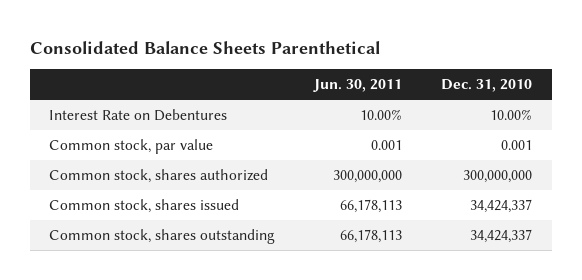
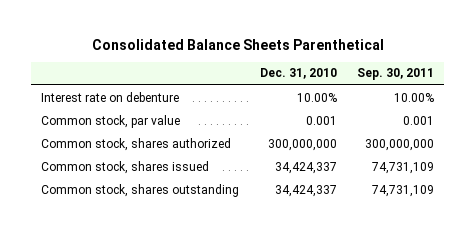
- | Jun. 30, 2011 | Dec. 31, 2010
+ | Dec. 31, 2010 | Sep. 30, 2011
- Interest Rate on Debentures | 10.00% | 10.00%
+ Interest rate on debenture | 10.00% | 10.00%

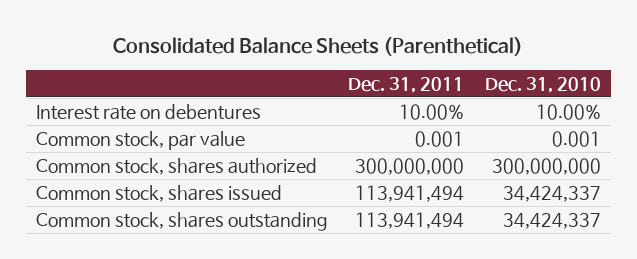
- Consolidated Balance Sheets Parenthetical
+ Consolidated Balance Sheets (Parenthetical)
- | Dec. 31, 2010 | Sep. 30, 2011
+ | Dec. 31, 2011 | Dec. 31, 2010
- Interest rate on debenture | 10.00% | 10.00%
+ Interest rate on debentures | 10.00% | 10.00%

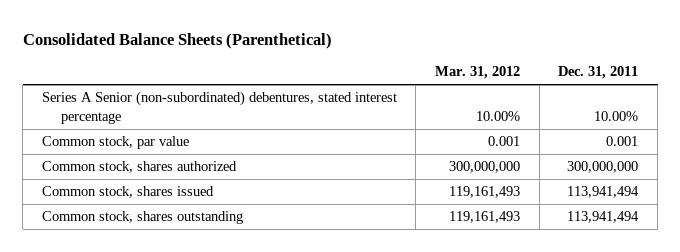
- | Dec. 31, 2011 | Dec. 31, 2010
+ | Mar. 31, 2012 | Dec. 31, 2011
- Interest rate on debentures | 10.00% | 10.00%
+ Series A Senior (non-subordinated) debentures, stated interest percentage | 10.00% | 10.00%

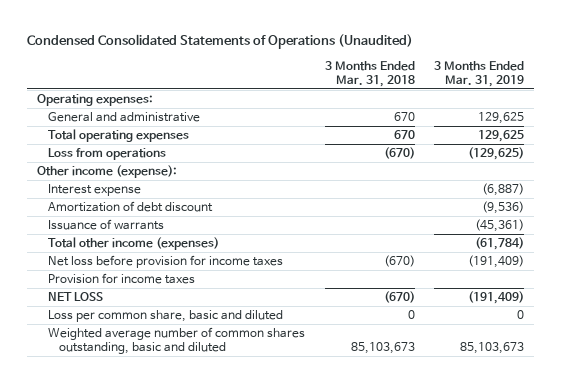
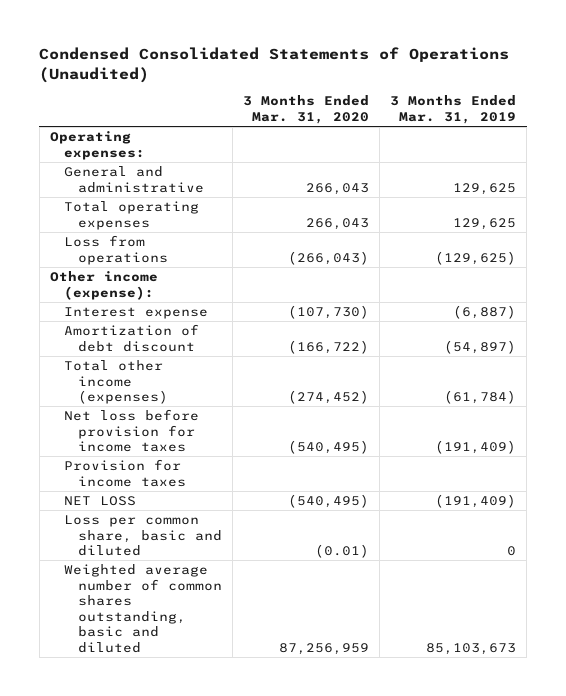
- | 3 Months Ended Mar. 31, 2018 | 3 Months Ended Mar. 31, 2019
+ | 3 Months Ended Mar. 31, 2020 | 3 Months Ended Mar. 31, 2019
- Amortization of debt discount | | (9,536)
- Issuance of warrants | | (45,361)
+ Amortization of debt discount | (166,722) | (54,897)

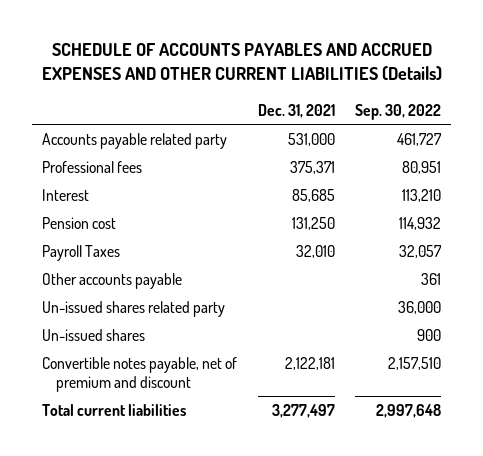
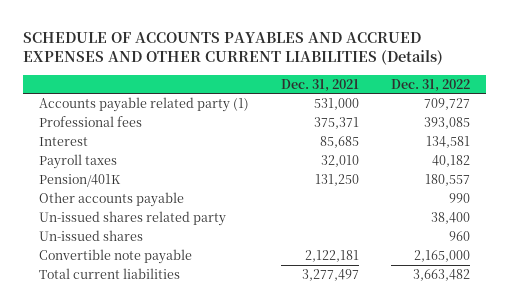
- | Dec. 31, 2021 | Sep. 30, 2022
+ | Dec. 31, 2021 | Dec. 31, 2022
- Accounts payable related party | 531,000 | 461,727
+ Accounts payable related party (1) | 531,000 | 709,727
- Pension cost | 131,250 | 114,932
- Payroll Taxes | 32,010 | 32,057
+ Payroll taxes | 32,010 | 40,182
+ Pension/401K | 131,250 | 180,557
- Convertible notes payable, net of premium and discount | 2,122,181 | 2,157,510
+ Convertible note payable | 2,122,181 | 2,165,000

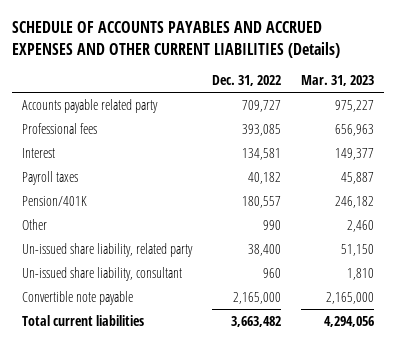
- | Dec. 31, 2021 | Dec. 31, 2022
+ | Dec. 31, 2022 | Mar. 31, 2023
- Accounts payable related party (1) | 531,000 | 709,727
+ Accounts payable related party | 709,727 | 975,227
- Other accounts payable | | 990
- Un-issued shares related party | | 38,400
- Un-issued shares | | 960
+ Other | 990 | 2,460
+ Un-issued share liability, related party | 38,400 | 51,150
+ Un-issued share liability, consultant | 960 | 1,810

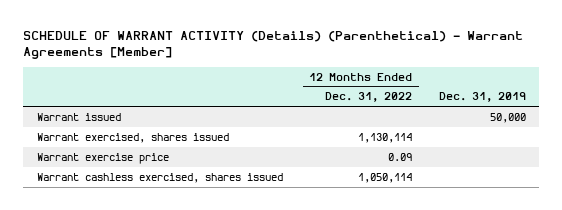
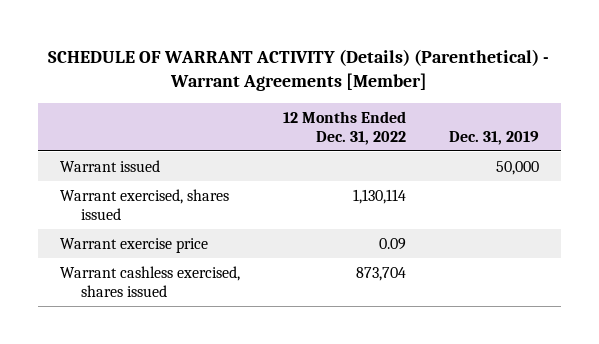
- Warrant cashless exercised, shares issued | 1,050,114 |
+ Warrant cashless exercised, shares issued | 873,704 |

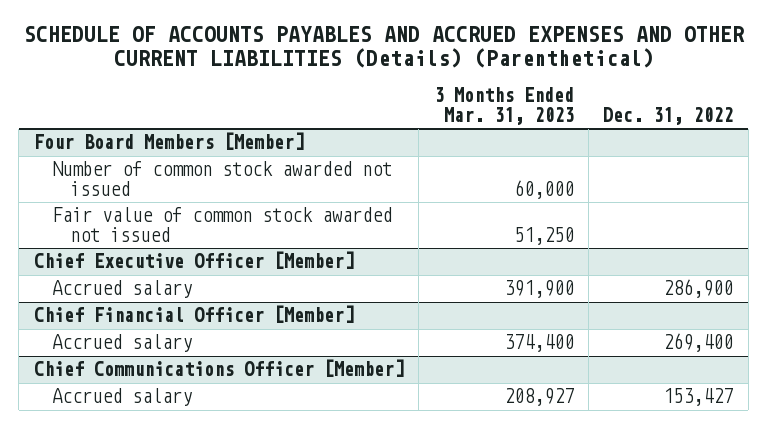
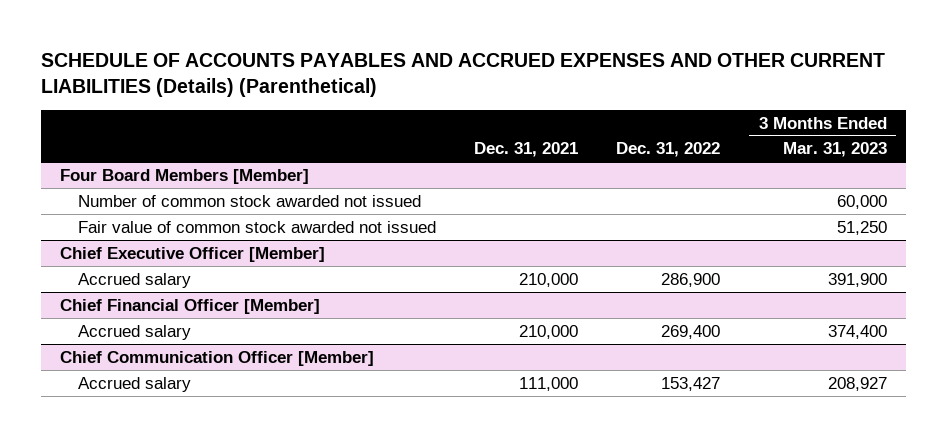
- | 3 Months Ended Mar. 31, 2023 | Dec. 31, 2022
+ | Dec. 31, 2021 | Dec. 31, 2022 | 3 Months Ended Mar. 31, 2023
- Chief Communications Officer [Member]
+ Chief Communication Officer [Member]

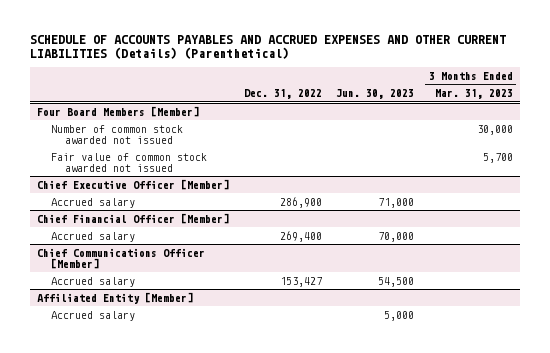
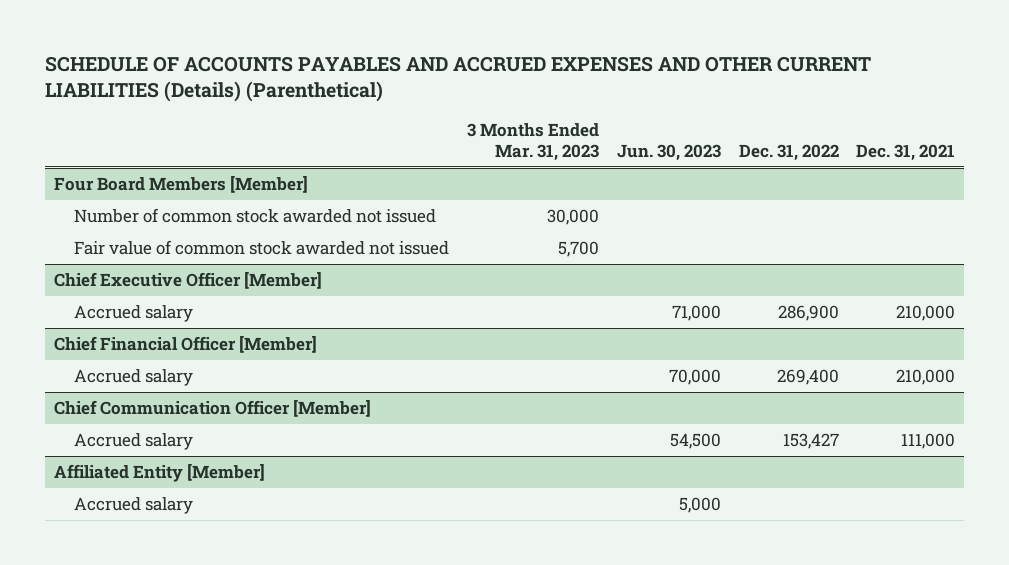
- | Dec. 31, 2022 | Jun. 30, 2023 | 3 Months Ended Mar. 31, 2023
+ | 3 Months Ended Mar. 31, 2023 | Jun. 30, 2023 | Dec. 31, 2022 | Dec. 31, 2021
- Chief Communications Officer [Member]
+ Chief Communication Officer [Member]

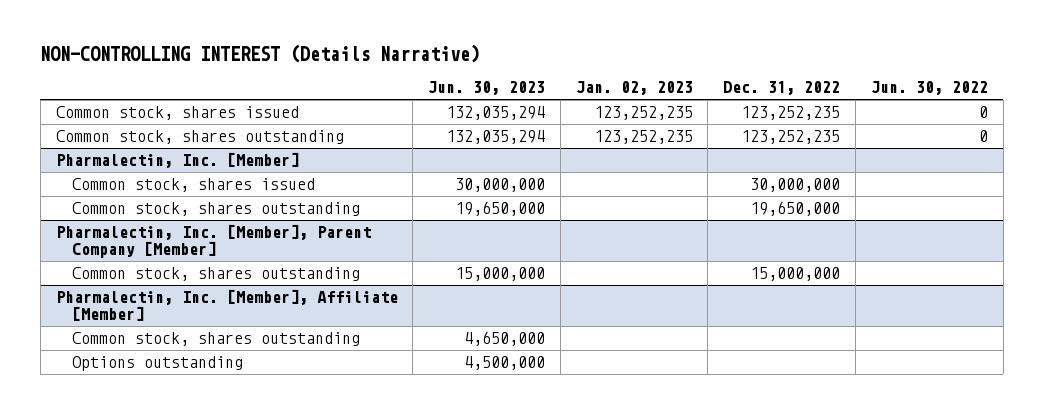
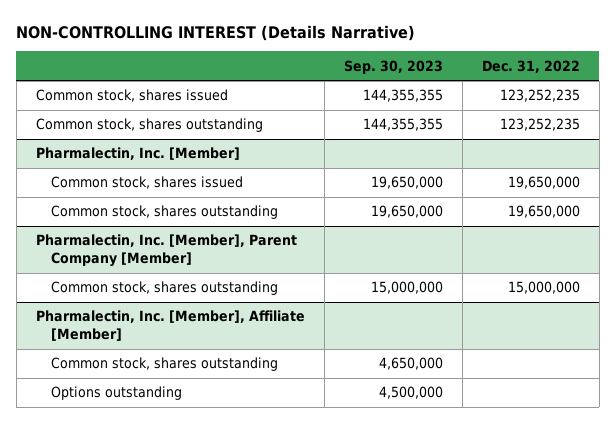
- | Jun. 30, 2023 | Jan. 02, 2023 | Dec. 31, 2022 | Jun. 30, 2022
+ | Sep. 30, 2023 | Dec. 31, 2022
@ Pharmalectin, Inc. [Member]
- Common stock, shares issued | 30,000,000 | | 30,000,000 |
+ Common stock, shares issued | 19,650,000 | 19,650,000

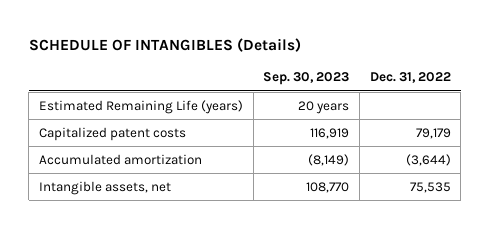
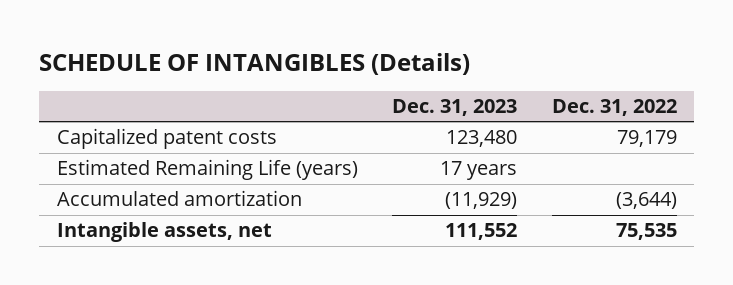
- | Sep. 30, 2023 | Dec. 31, 2022
+ | Dec. 31, 2023 | Dec. 31, 2022
moved down: Estimated Remaining Life (years) | 17 years |

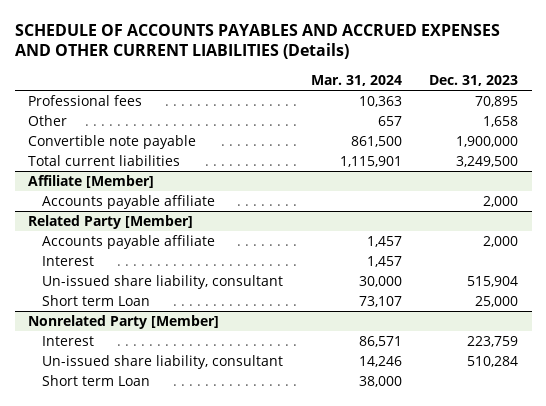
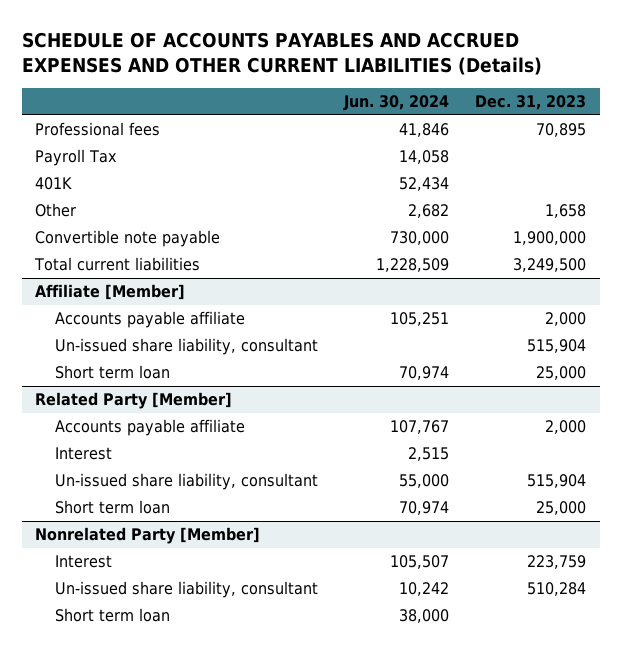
- | Mar. 31, 2024 | Dec. 31, 2023
+ | Jun. 30, 2024 | Dec. 31, 2023
+ Payroll Tax | 14,058 |
+ 401K | 52,434 |
@ Affiliate [Member]
+ Un-issued share liability, consultant | | 515,904
+ Short term loan | 70,974 | 25,000
@ Related Party [Member]
- Short term Loan | 73,107 | 25,000
+ Short term loan | 70,974 | 25,000
@ Nonrelated Party [Member]
- Short term Loan | 38,000 |
+ Short term loan | 38,000 |

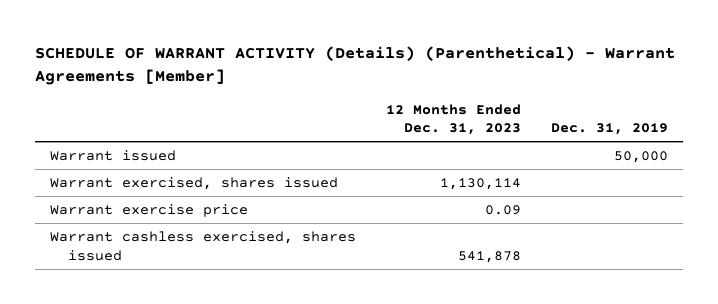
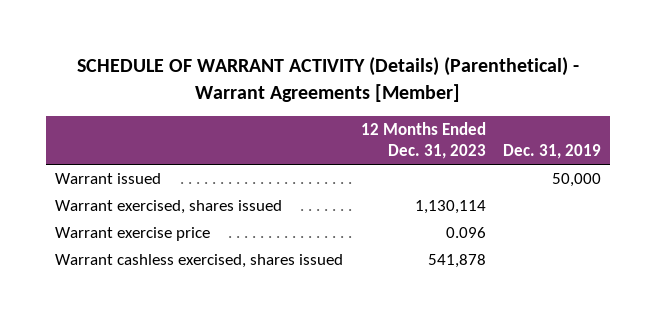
- Warrant exercise price | 0.09 |
+ Warrant exercise price | 0.096 |

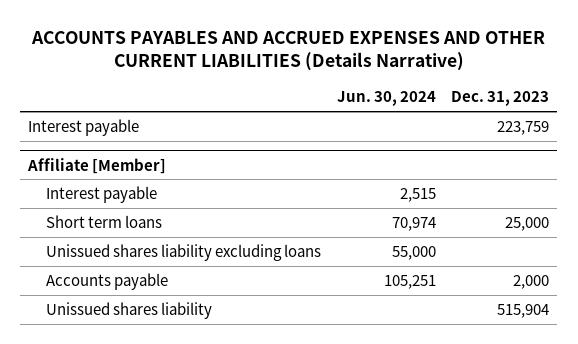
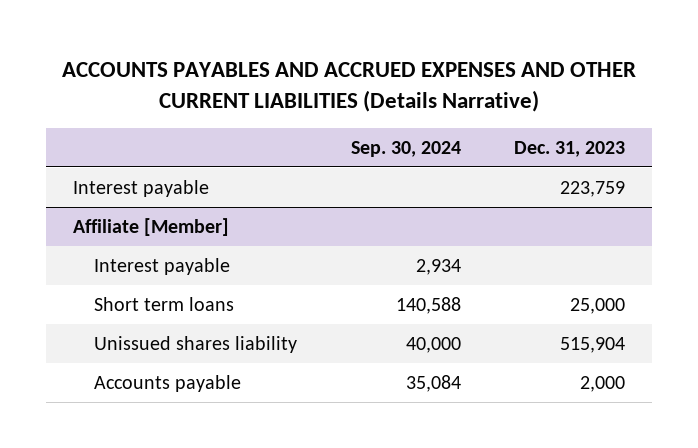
- | Jun. 30, 2024 | Dec. 31, 2023
+ | Sep. 30, 2024 | Dec. 31, 2023
@ Affiliate [Member]
- Unissued shares liability excluding loans | 55,000 |
moved down: Accounts payable | 35,084 | 2,000

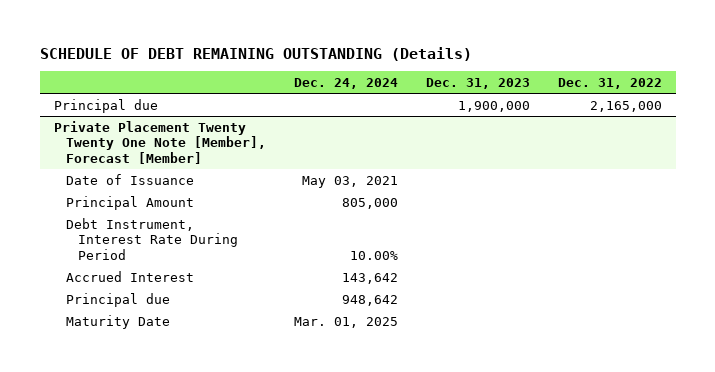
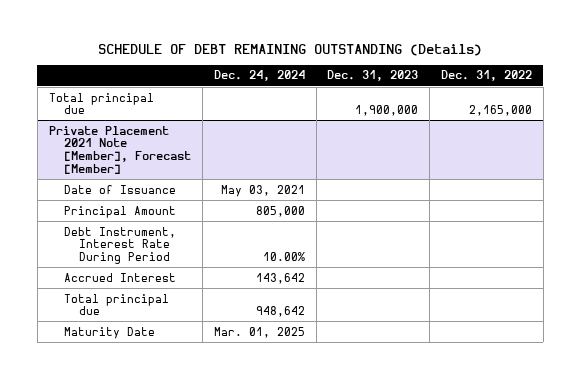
- Principal due | | 1,900,000 | 2,165,000
- Private Placement Twenty Twenty One Note [Member], Forecast [Member]
+ Total principal due | | 1,900,000 | 2,165,000
+ Private Placement 2021 Note [Member], Forecast [Member]
- Principal due | 948,642 | |
+ Total principal due | 948,642 | |

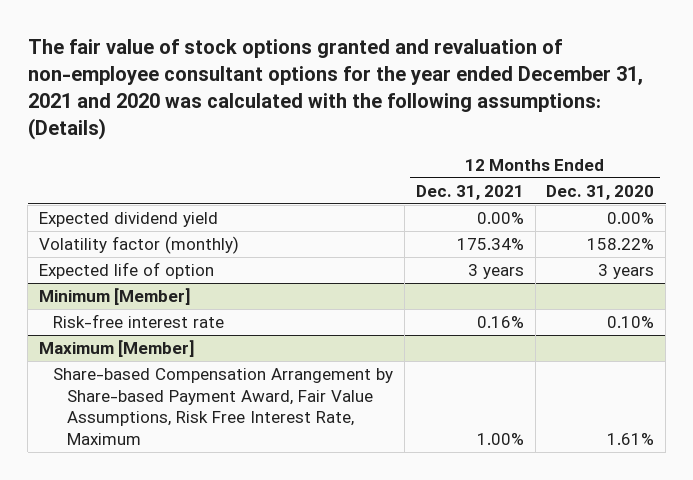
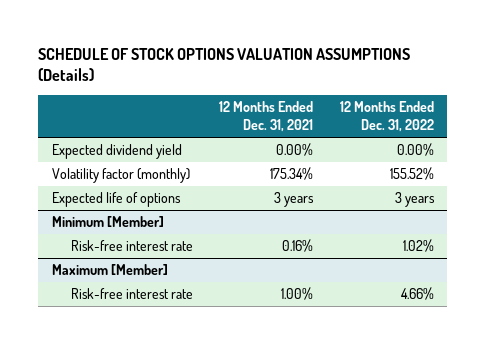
- The fair value of stock options granted and revaluation of non-employee consultant options for the year ended December 31, 2021 and 2020 was calculated with the following assumptions: (Details)
+ SCHEDULE OF STOCK OPTIONS VALUATION ASSUMPTIONS (Details)
- | 12 Months Ended Dec. 31, 2021 | 12 Months Ended Dec. 31, 2020
+ | 12 Months Ended Dec. 31, 2021 | 12 Months Ended Dec. 31, 2022
- Expected life of option | 3 years | 3 years
+ Expected life of options | 3 years | 3 years
@ Maximum [Member]
- Share-based Compensation Arrangement by Share-based Payment Award, Fair Value Assumptions, Risk Free Interest Rate, Maximum | 1.00% | 1.61%
+ Risk-free interest rate | 1.00% | 4.66%

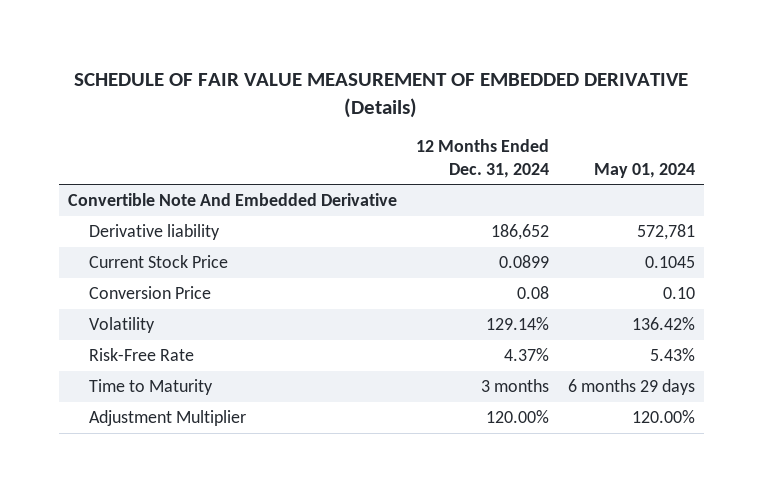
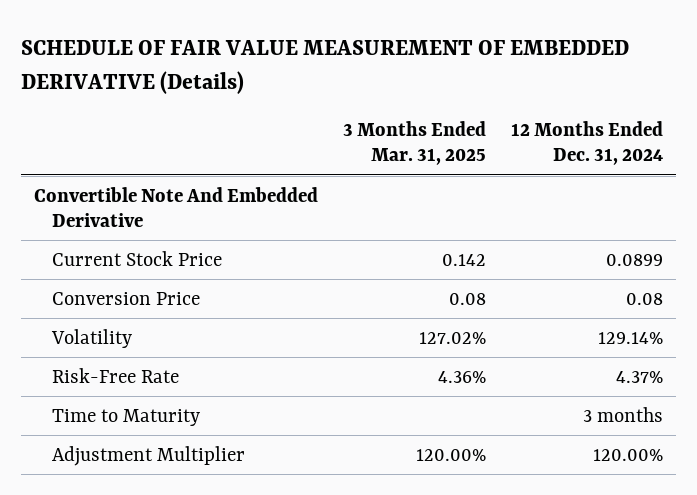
- | 12 Months Ended Dec. 31, 2024 | May 01, 2024
+ | 3 Months Ended Mar. 31, 2025 | 12 Months Ended Dec. 31, 2024
- Derivative liability | 186,652 | 572,781

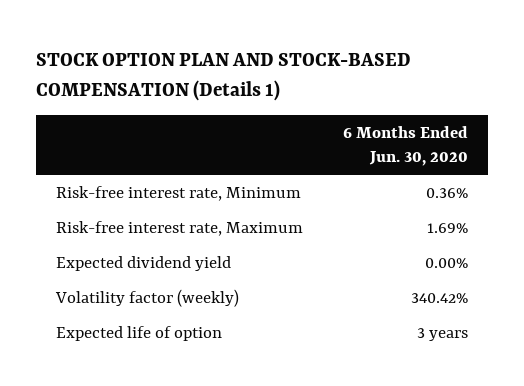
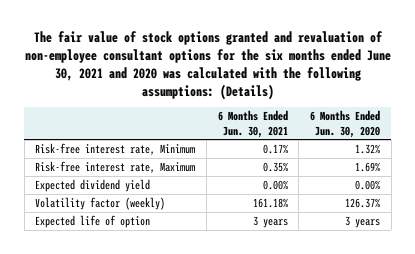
- STOCK OPTION PLAN AND STOCK-BASED COMPENSATION (Details 1)
+ The fair value of stock options granted and revaluation of non-employee consultant options for the six months ended June 30, 2021 and 2020 was calculated with the following assumptions: (Details)
- | 6 Months Ended Jun. 30, 2020
+ | 6 Months Ended Jun. 30, 2021 | 6 Months Ended Jun. 30, 2020
- Risk-free interest rate, Minimum | 0.36%
+ Risk-free interest rate, Minimum | 0.17% | 1.32%
- Volatility factor (weekly) | 340.42%
+ Volatility factor (weekly) | 161.18% | 126.37%

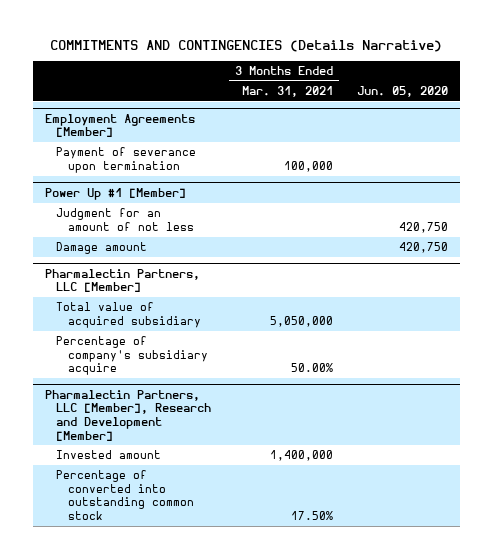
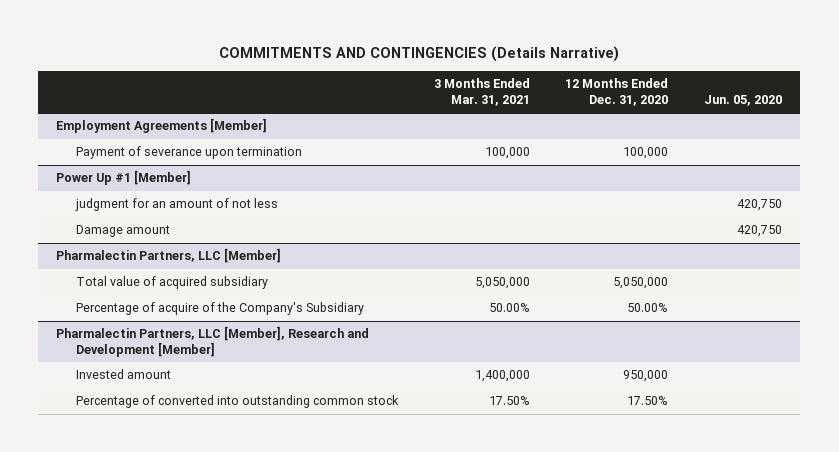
- | 3 Months Ended Mar. 31, 2021 | Jun. 05, 2020
+ | 3 Months Ended Mar. 31, 2021 | 12 Months Ended Dec. 31, 2020 | Jun. 05, 2020
@ Power Up #1 [Member]
- Judgment for an amount of not less | | 420,750
+ judgment for an amount of not less | | | 420,750
@ Pharmalectin Partners, LLC [Member]
- Percentage of company's subsidiary acquire | 50.00% |
+ Percentage of acquire of the Company's Subsidiary | 50.00% | 50.00% |

